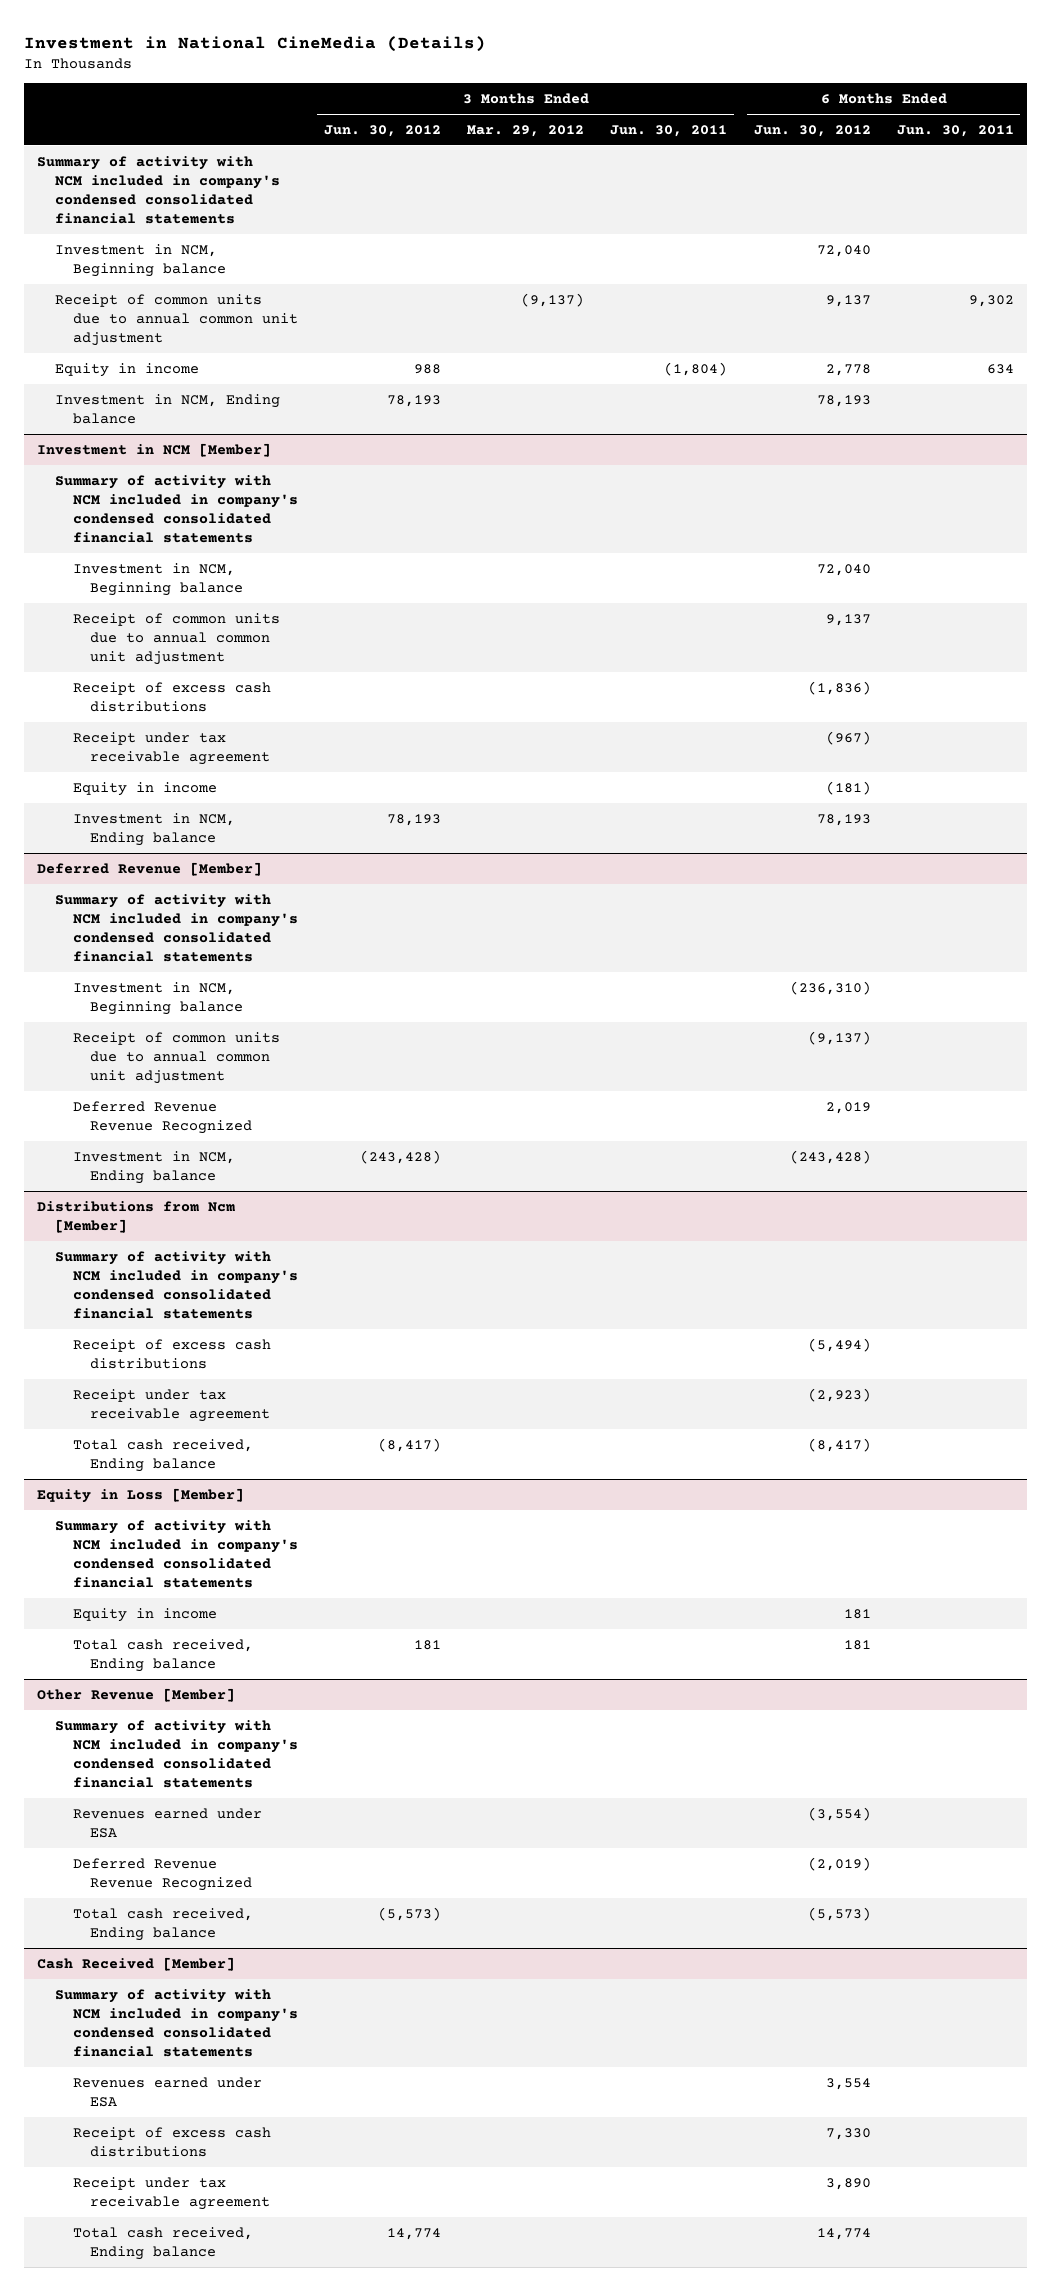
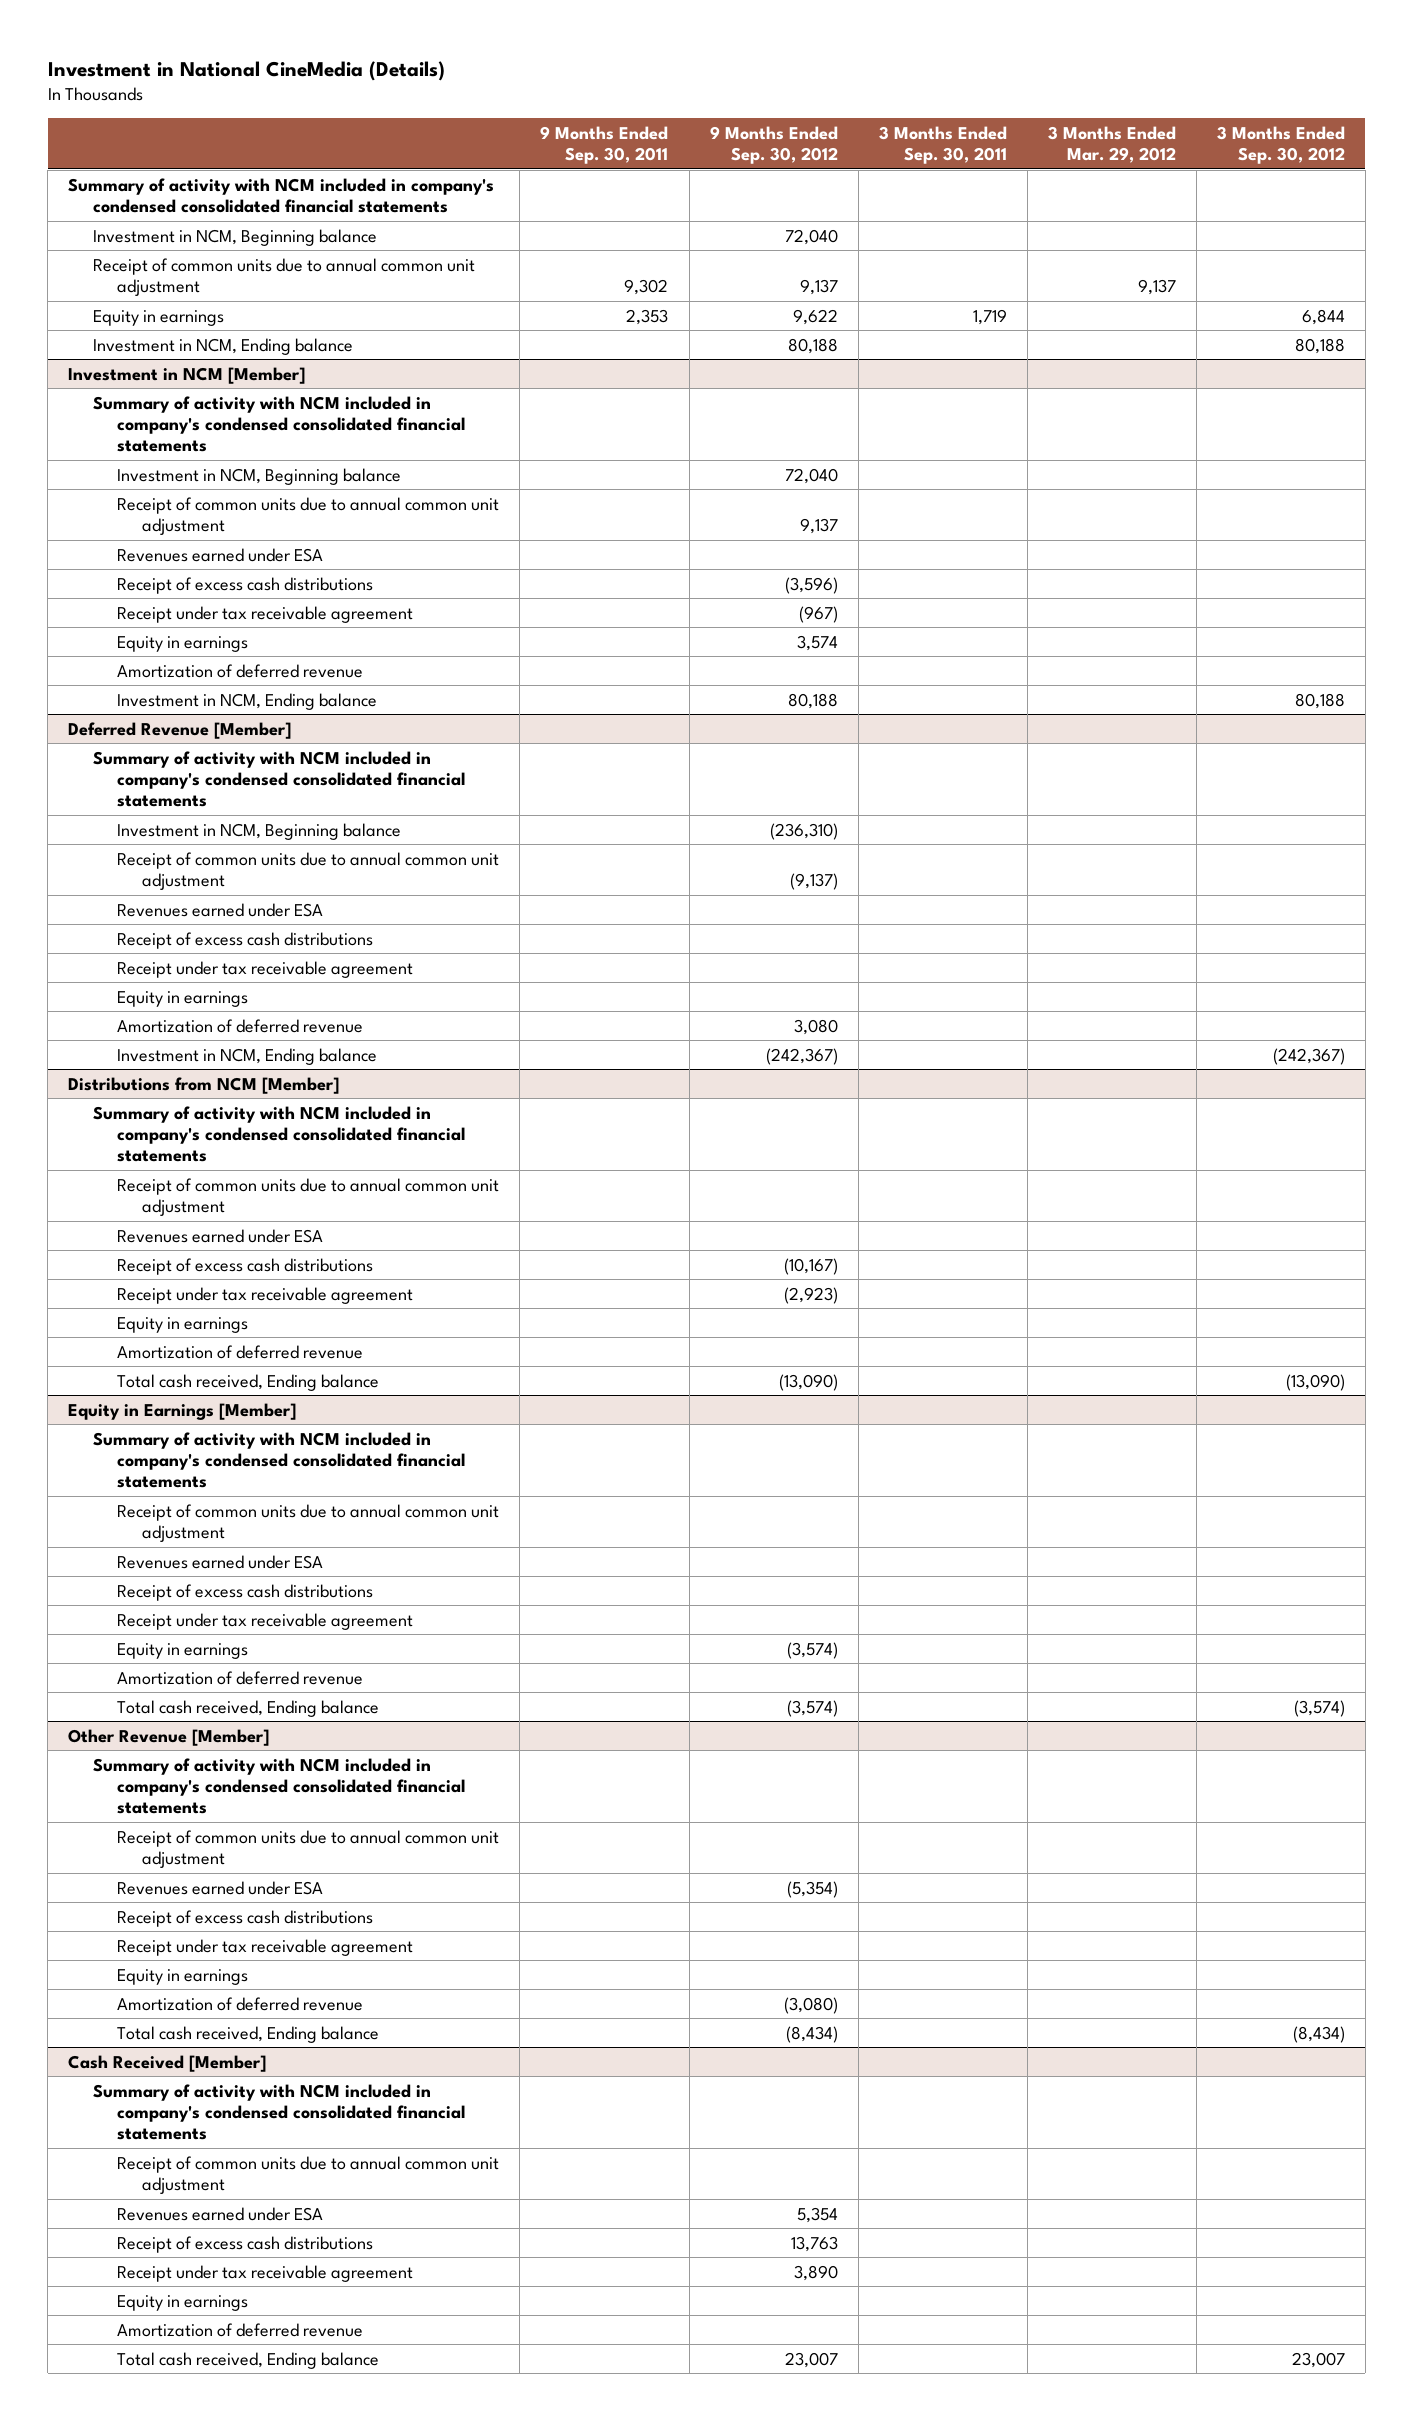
- | 3 Months Ended Jun. 30, 2012 | 3 Months Ended Mar. 29, 2012 | 3 Months Ended Jun. 30, 2011 | 6 Months Ended Jun. 30, 2012 | 6 Months Ended Jun. 30, 2011
+ | 9 Months Ended Sep. 30, 2011 | 9 Months Ended Sep. 30, 2012 | 3 Months Ended Sep. 30, 2011 | 3 Months Ended Mar. 29, 2012 | 3 Months Ended Sep. 30, 2012
- Receipt of common units due to annual common unit adjustment | | (9,137) | | 9,137 | 9,302
- Equity in income | 988 | | (1,804) | 2,778 | 634
+ Receipt of common units due to annual common unit adjustment | 9,302 | 9,137 | | 9,137 |
+ Equity in earnings | 2,353 | 9,622 | 1,719 | | 6,844
@ Investment in NCM [Member]
+ Revenues earned under ESA
- Equity in income | | | | (181) |
+ Equity in earnings | | 3,574 | | |
+ Amortization of deferred revenue
@ Deferred Revenue [Member]
- Deferred Revenue Revenue Recognized | | | | 2,019 |
+ Revenues earned under ESA
+ Receipt of excess cash distributions
+ Receipt under tax receivable agreement
+ Equity in earnings
+ Amortization of deferred revenue | | 3,080 | | |
- Distributions from Ncm [Member]
+ Distributions from NCM [Member]
+ Receipt of common units due to annual common unit adjustment
+ Revenues earned under ESA
+ Equity in earnings
+ Amortization of deferred revenue
- Equity in Loss [Member]
+ Equity in Earnings [Member]
- Equity in income | | | | 181 |
+ Receipt of common units due to annual common unit adjustment
+ Revenues earned under ESA
+ Receipt of excess cash distributions
+ Receipt under tax receivable agreement
+ Equity in earnings | | (3,574) | | |
+ Amortization of deferred revenue
@ Other Revenue [Member]
+ Receipt of common units due to annual common unit adjustment
- Deferred Revenue Revenue Recognized | | | | (2,019) |
+ Receipt of excess cash distributions
+ Receipt under tax receivable agreement
+ Equity in earnings
+ Amortization of deferred revenue | | (3,080) | | |
@ Cash Received [Member]
+ Receipt of common units due to annual common unit adjustment
+ Equity in earnings
+ Amortization of deferred revenue

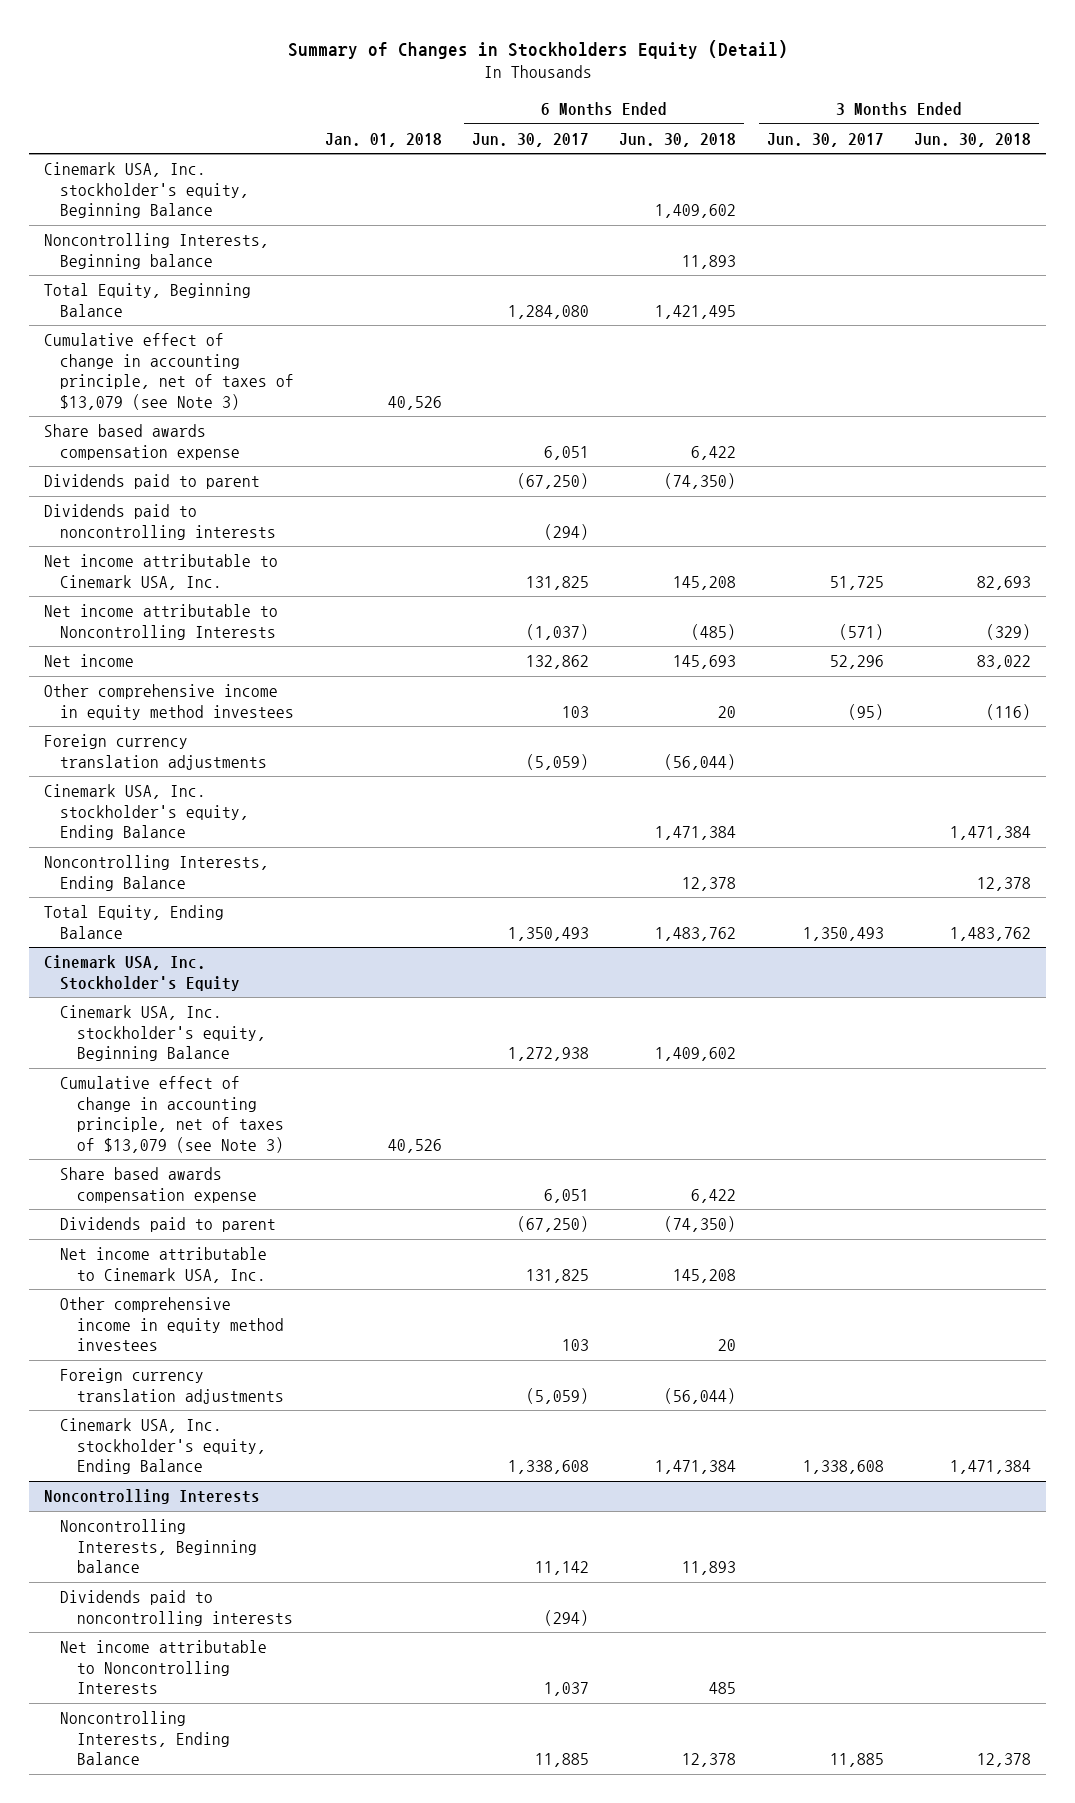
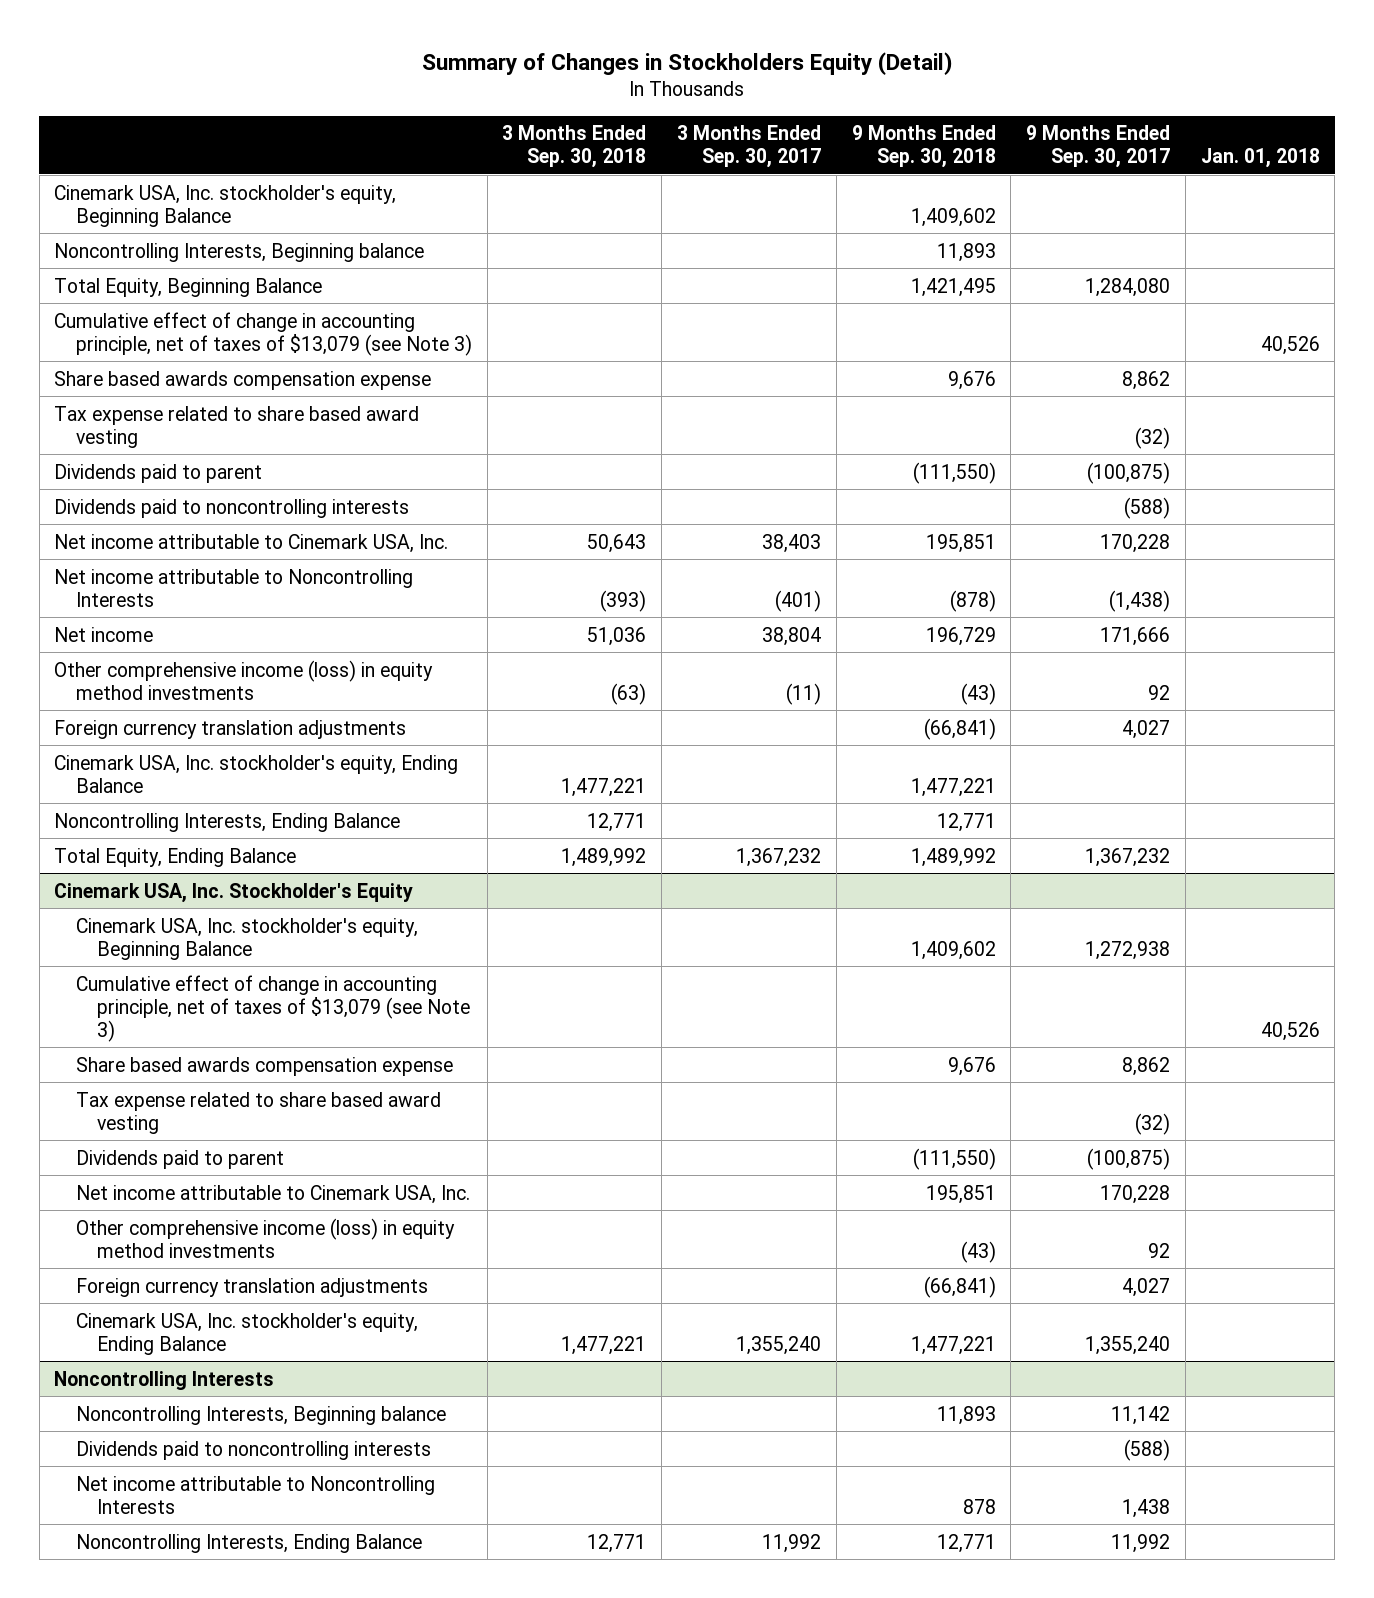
- | Jan. 01, 2018 | 6 Months Ended Jun. 30, 2017 | 6 Months Ended Jun. 30, 2018 | 3 Months Ended Jun. 30, 2017 | 3 Months Ended Jun. 30, 2018
+ | 3 Months Ended Sep. 30, 2018 | 3 Months Ended Sep. 30, 2017 | 9 Months Ended Sep. 30, 2018 | 9 Months Ended Sep. 30, 2017 | Jan. 01, 2018
+ Tax expense related to share based award vesting | | | | (32) |
- Other comprehensive income in equity method investees | | 103 | 20 | (95) | (116)
+ Other comprehensive income (loss) in equity method investments | (63) | (11) | (43) | 92 |
@ Cinemark USA, Inc. Stockholder's Equity
+ Tax expense related to share based award vesting | | | | (32) |
- Other comprehensive income in equity method investees | | 103 | 20 | |
+ Other comprehensive income (loss) in equity method investments | | | (43) | 92 |

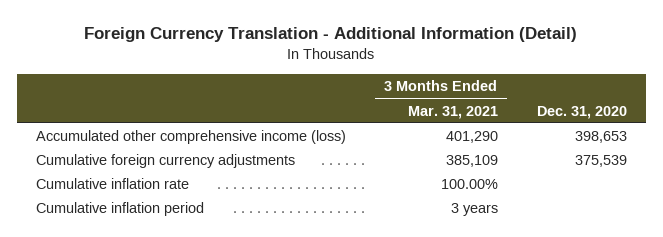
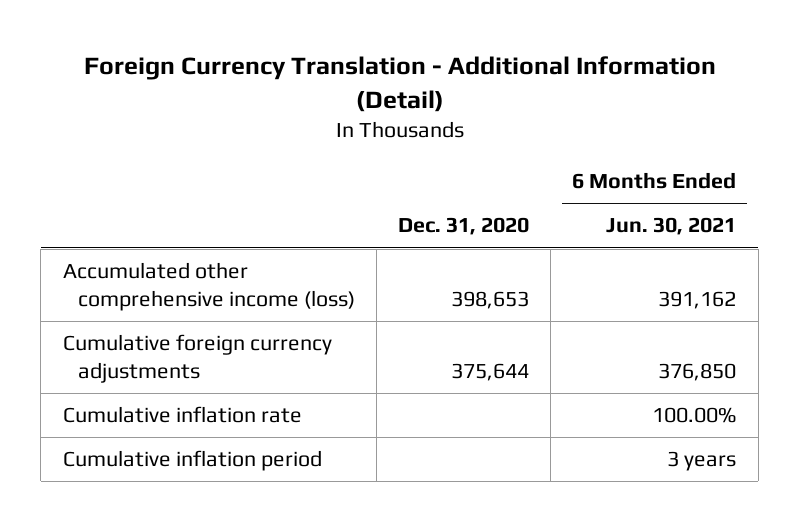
- | 3 Months Ended Mar. 31, 2021 | Dec. 31, 2020
+ | Dec. 31, 2020 | 6 Months Ended Jun. 30, 2021
- Cumulative foreign currency adjustments | 385,109 | 375,539
+ Cumulative foreign currency adjustments | 375,644 | 376,850

